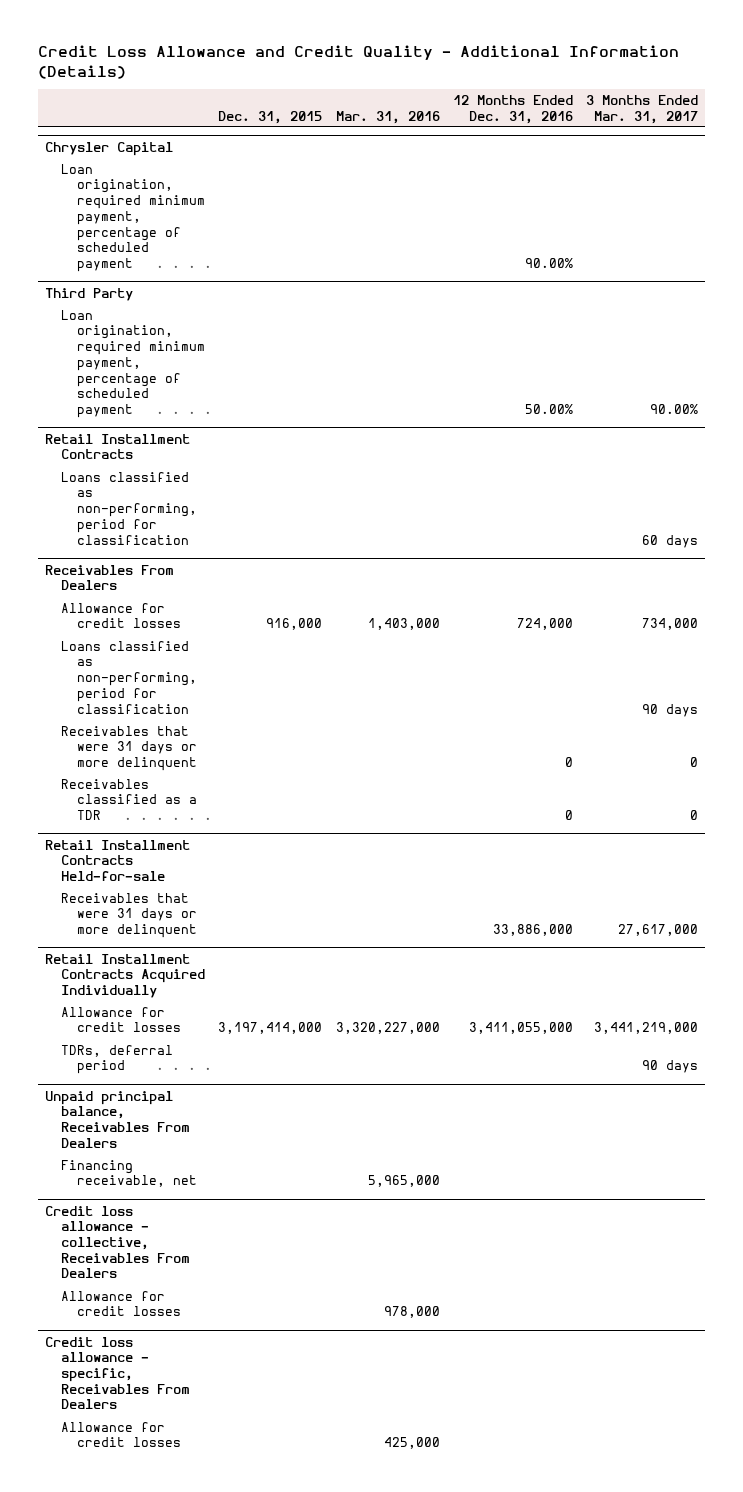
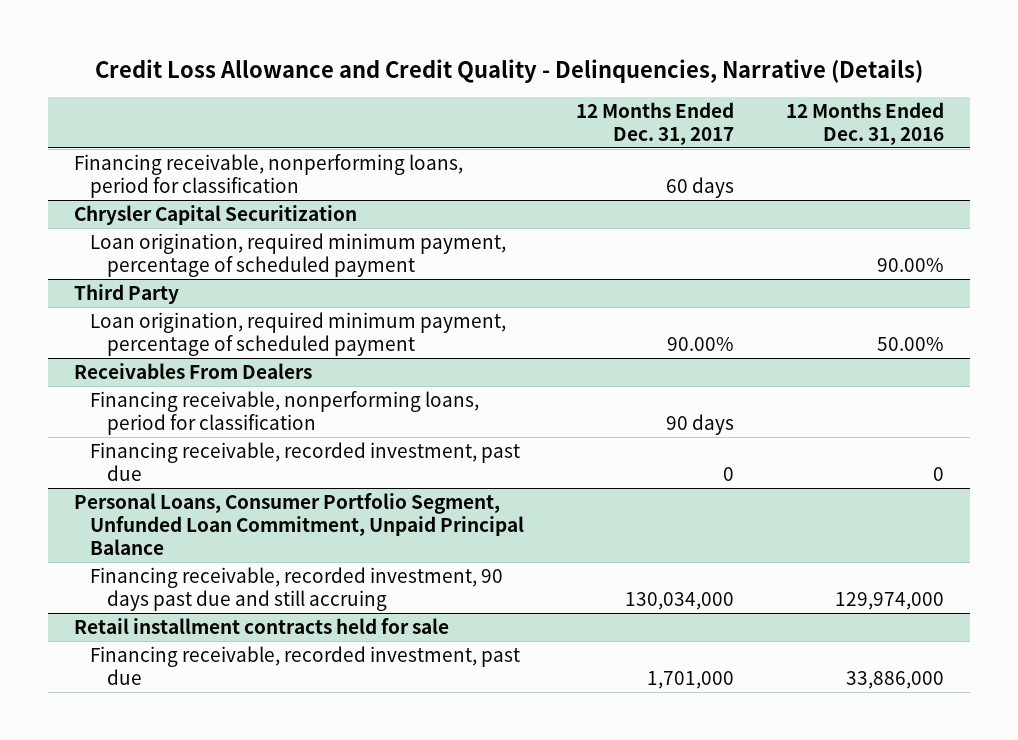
- Credit Loss Allowance and Credit Quality - Additional Information (Details)
+ Credit Loss Allowance and Credit Quality - Delinquencies, Narrative (Details)
- | Dec. 31, 2015 | Mar. 31, 2016 | 12 Months Ended Dec. 31, 2016 | 3 Months Ended Mar. 31, 2017
+ | 12 Months Ended Dec. 31, 2017 | 12 Months Ended Dec. 31, 2016
- Chrysler Capital
+ Financing receivable, nonperforming loans, period for classification | 60 days |
+ Chrysler Capital Securitization
- Retail Installment Contracts
- Loans classified as non-performing, period for classification | | | | 60 days
@ Receivables From Dealers
- Allowance for credit losses | 916,000 | 1,403,000 | 724,000 | 734,000
- Loans classified as non-performing, period for classification | | | | 90 days
- Receivables that were 31 days or more delinquent | | | 0 | 0
- Receivables classified as a TDR | | | 0 | 0
- Retail Installment Contracts Held-for-sale
- Receivables that were 31 days or more delinquent | | | 33,886,000 | 27,617,000
- Retail Installment Contracts Acquired Individually
- Allowance for credit losses | 3,197,414,000 | 3,320,227,000 | 3,411,055,000 | 3,441,219,000
- TDRs, deferral period | | | | 90 days
- Unpaid principal balance, Receivables From Dealers
- Financing receivable, net | | 5,965,000 | |
- Credit loss allowance - collective, Receivables From Dealers
- Allowance for credit losses | | 978,000 | |
- Credit loss allowance - specific, Receivables From Dealers
- Allowance for credit losses | | 425,000 | |
@ Receivables From Dealers
+ Financing receivable, nonperforming loans, period for classification | 90 days |
+ Financing receivable, recorded investment, past due | 0 | 0
+ Personal Loans, Consumer Portfolio Segment, Unfunded Loan Commitment, Unpaid Principal Balance
+ Financing receivable, recorded investment, 90 days past due and still accruing | 130,034,000 | 129,974,000
+ Retail installment contracts held for sale
+ Financing receivable, recorded investment, past due | 1,701,000 | 33,886,000

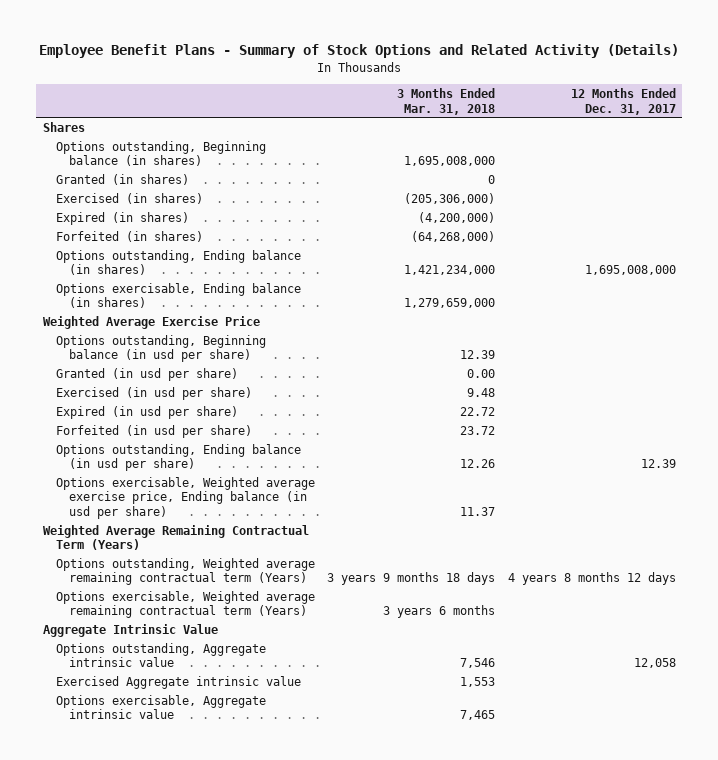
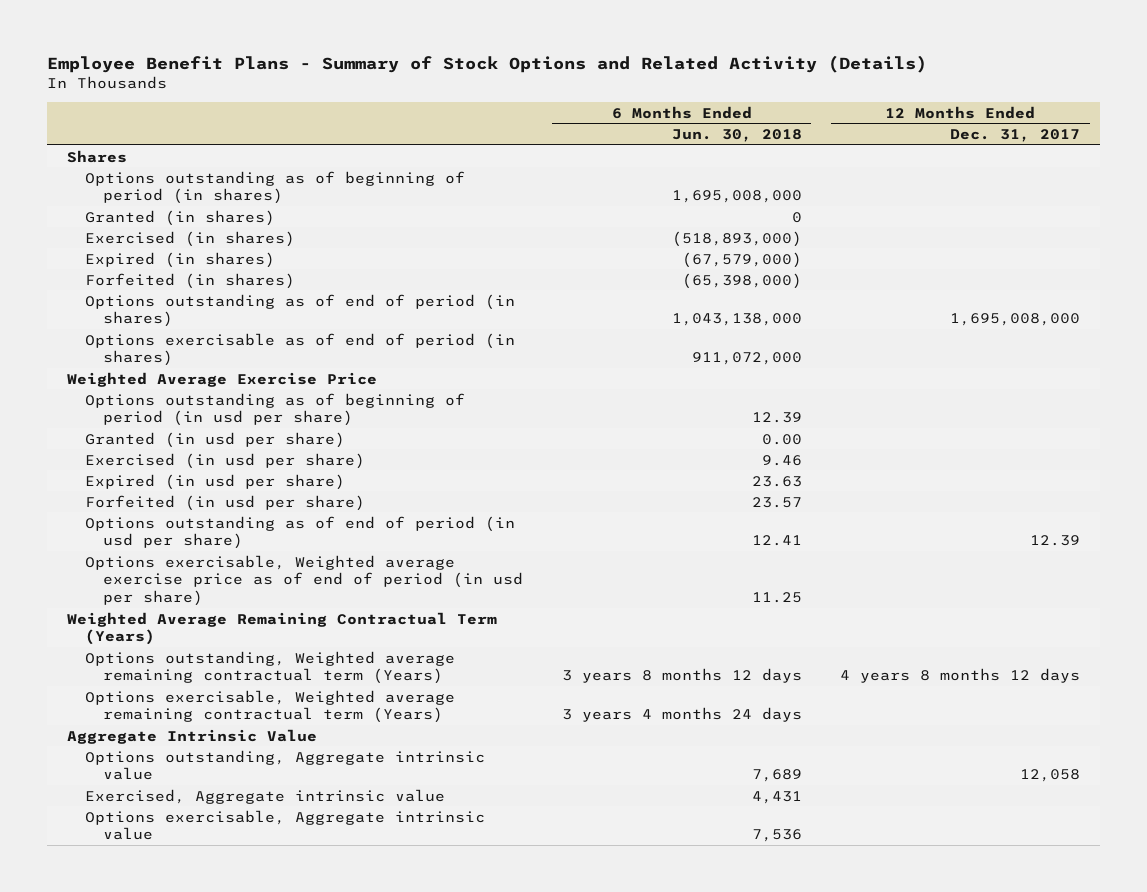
- | 3 Months Ended Mar. 31, 2018 | 12 Months Ended Dec. 31, 2017
+ | 6 Months Ended Jun. 30, 2018 | 12 Months Ended Dec. 31, 2017
- Options outstanding, Beginning balance (in shares) | 1,695,008,000 |
+ Options outstanding as of beginning of period (in shares) | 1,695,008,000 |
- Options outstanding, Ending balance (in shares) | 1,421,234,000 | 1,695,008,000
- Options exercisable, Ending balance (in shares) | 1,279,659,000 |
+ Options outstanding as of end of period (in shares) | 1,043,138,000 | 1,695,008,000
+ Options exercisable as of end of period (in shares) | 911,072,000 |
- Options outstanding, Beginning balance (in usd per share) | 12.39 |
+ Options outstanding as of beginning of period (in usd per share) | 12.39 |
- Options outstanding, Ending balance (in usd per share) | 12.26 | 12.39
- Options exercisable, Weighted average exercise price, Ending balance (in usd per share) | 11.37 |
+ Options outstanding as of end of period (in usd per share) | 12.41 | 12.39
+ Options exercisable, Weighted average exercise price as of end of period (in usd per share) | 11.25 |
- Exercised Aggregate intrinsic value | 1,553 |
+ Exercised, Aggregate intrinsic value | 4,431 |

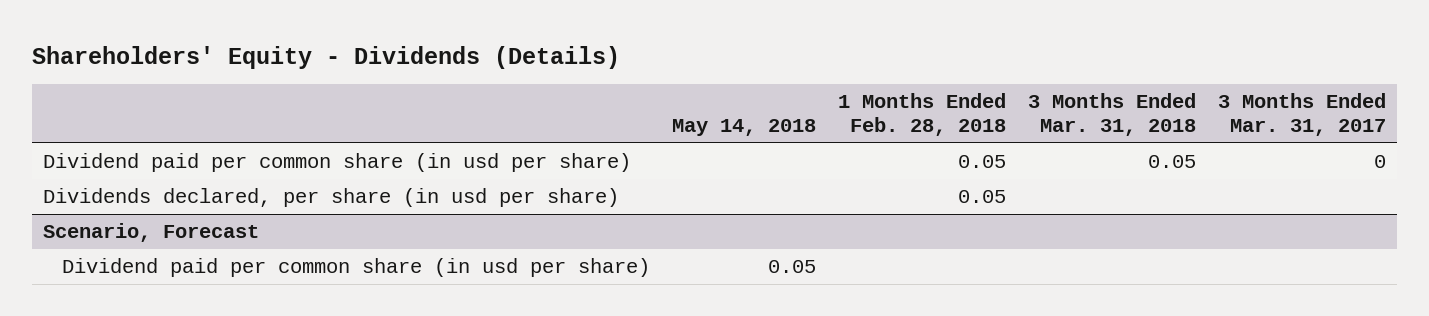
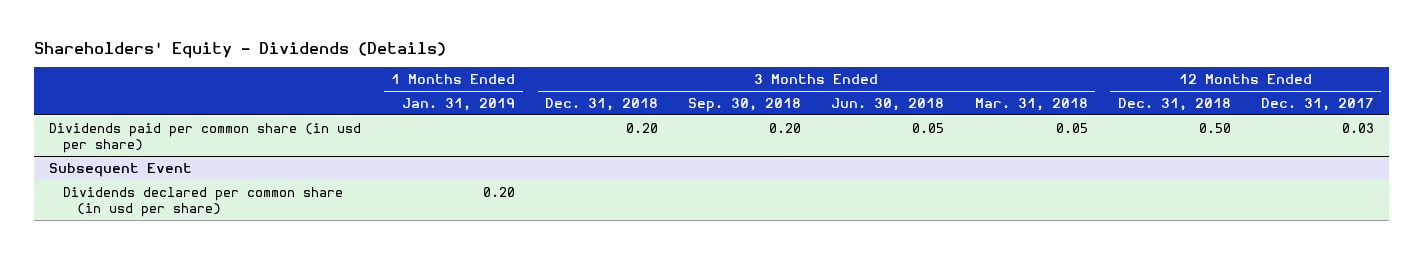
- | May 14, 2018 | 1 Months Ended Feb. 28, 2018 | 3 Months Ended Mar. 31, 2018 | 3 Months Ended Mar. 31, 2017
+ | 1 Months Ended Jan. 31, 2019 | 3 Months Ended Dec. 31, 2018 | 3 Months Ended Sep. 30, 2018 | 3 Months Ended Jun. 30, 2018 | 3 Months Ended Mar. 31, 2018 | 12 Months Ended Dec. 31, 2018 | 12 Months Ended Dec. 31, 2017
- Dividend paid per common share (in usd per share) | | 0.05 | 0.05 | 0
- Dividends declared, per share (in usd per share) | | 0.05 | |
- Scenario, Forecast
- Dividend paid per common share (in usd per share) | 0.05 | | |
+ Dividends paid per common share (in usd per share) | | 0.20 | 0.20 | 0.05 | 0.05 | 0.50 | 0.03
+ Subsequent Event
+ Dividends declared per common share (in usd per share) | 0.20 | | | | | |

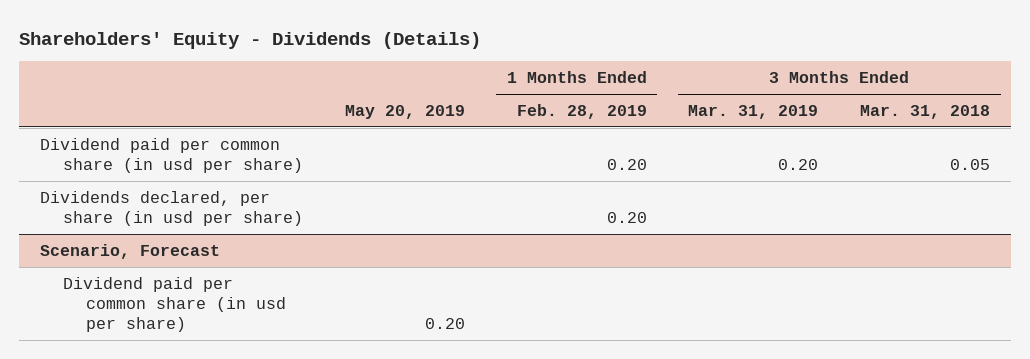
- | 1 Months Ended Jan. 31, 2019 | 3 Months Ended Dec. 31, 2018 | 3 Months Ended Sep. 30, 2018 | 3 Months Ended Jun. 30, 2018 | 3 Months Ended Mar. 31, 2018 | 12 Months Ended Dec. 31, 2018 | 12 Months Ended Dec. 31, 2017
+ | May 20, 2019 | 1 Months Ended Feb. 28, 2019 | 3 Months Ended Mar. 31, 2019 | 3 Months Ended Mar. 31, 2018
- Dividends paid per common share (in usd per share) | | 0.20 | 0.20 | 0.05 | 0.05 | 0.50 | 0.03
- Subsequent Event
- Dividends declared per common share (in usd per share) | 0.20 | | | | | |
+ Dividend paid per common share (in usd per share) | | 0.20 | 0.20 | 0.05
+ Dividends declared, per share (in usd per share) | | 0.20 | |
+ Scenario, Forecast
+ Dividend paid per common share (in usd per share) | 0.20 | | |

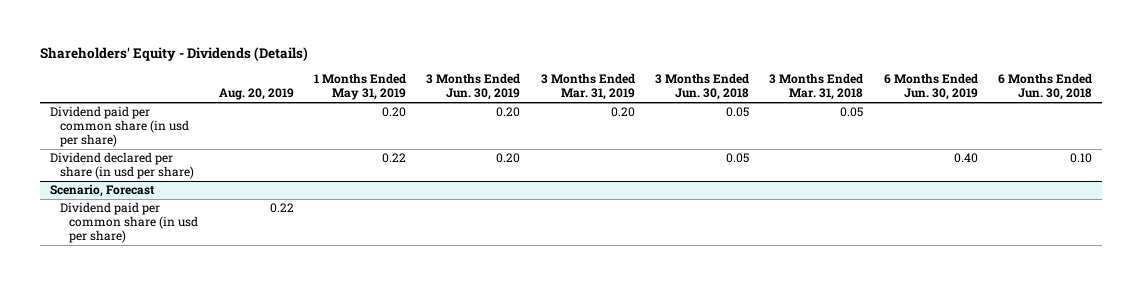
- | May 20, 2019 | 1 Months Ended Feb. 28, 2019 | 3 Months Ended Mar. 31, 2019 | 3 Months Ended Mar. 31, 2018
+ | Aug. 20, 2019 | 1 Months Ended May 31, 2019 | 3 Months Ended Jun. 30, 2019 | 3 Months Ended Mar. 31, 2019 | 3 Months Ended Jun. 30, 2018 | 3 Months Ended Mar. 31, 2018 | 6 Months Ended Jun. 30, 2019 | 6 Months Ended Jun. 30, 2018
- Dividends declared, per share (in usd per share) | | 0.20 | |
+ Dividend declared per share (in usd per share) | | 0.22 | 0.20 | | 0.05 | | 0.40 | 0.10

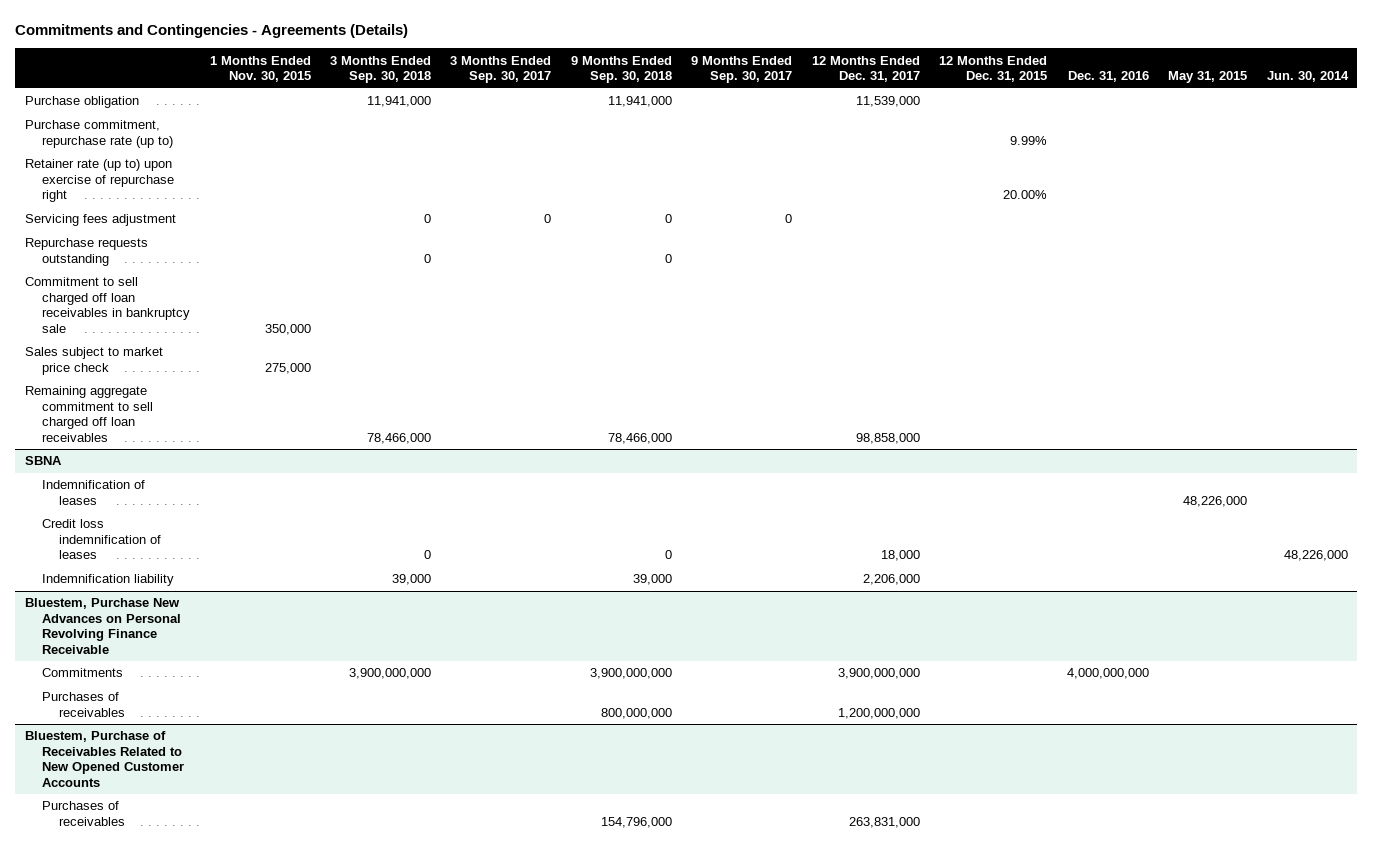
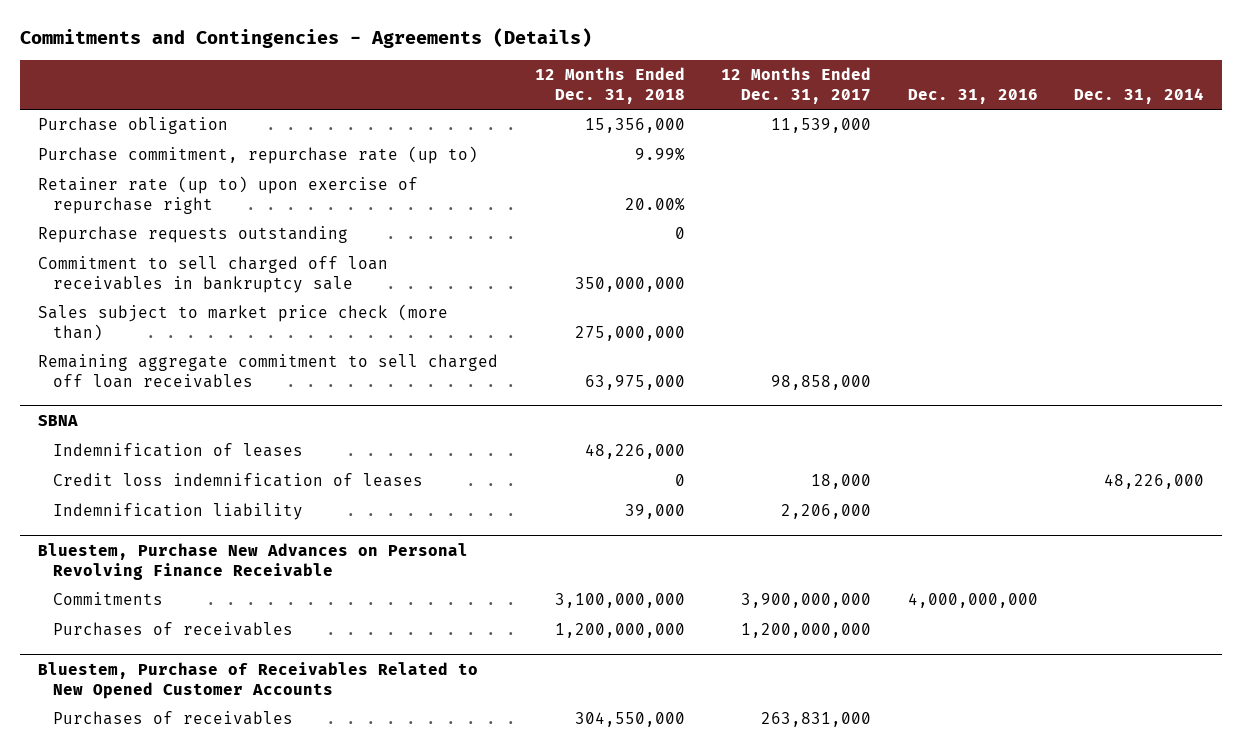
- | 1 Months Ended Nov. 30, 2015 | 3 Months Ended Sep. 30, 2018 | 3 Months Ended Sep. 30, 2017 | 9 Months Ended Sep. 30, 2018 | 9 Months Ended Sep. 30, 2017 | 12 Months Ended Dec. 31, 2017 | 12 Months Ended Dec. 31, 2015 | Dec. 31, 2016 | May 31, 2015 | Jun. 30, 2014
+ | 12 Months Ended Dec. 31, 2018 | 12 Months Ended Dec. 31, 2017 | Dec. 31, 2016 | Dec. 31, 2014
- Servicing fees adjustment | | 0 | 0 | 0 | 0 | | | | |
- Sales subject to market price check | 275,000 | | | | | | | | |
+ Sales subject to market price check (more than) | 275,000,000 | | |

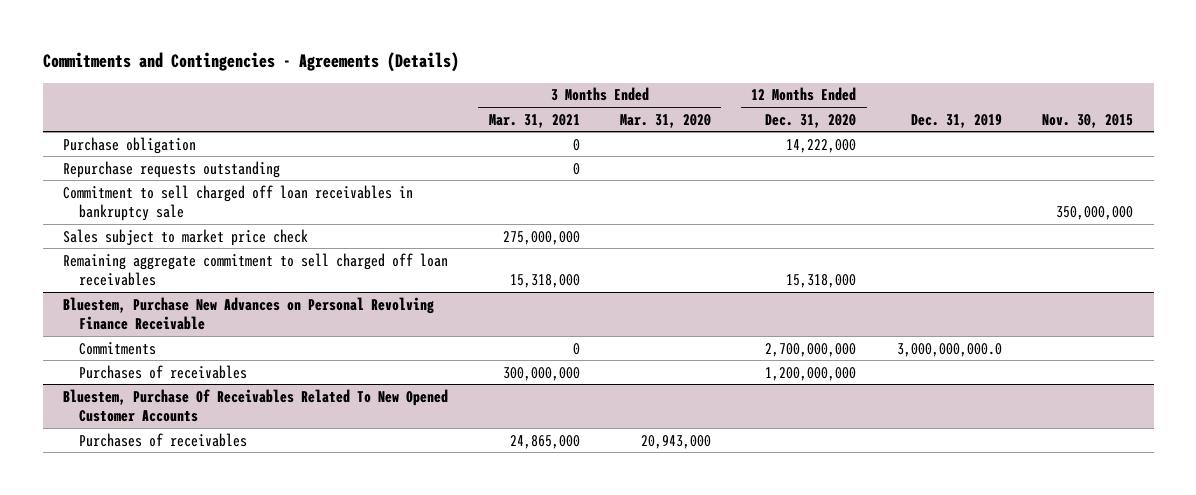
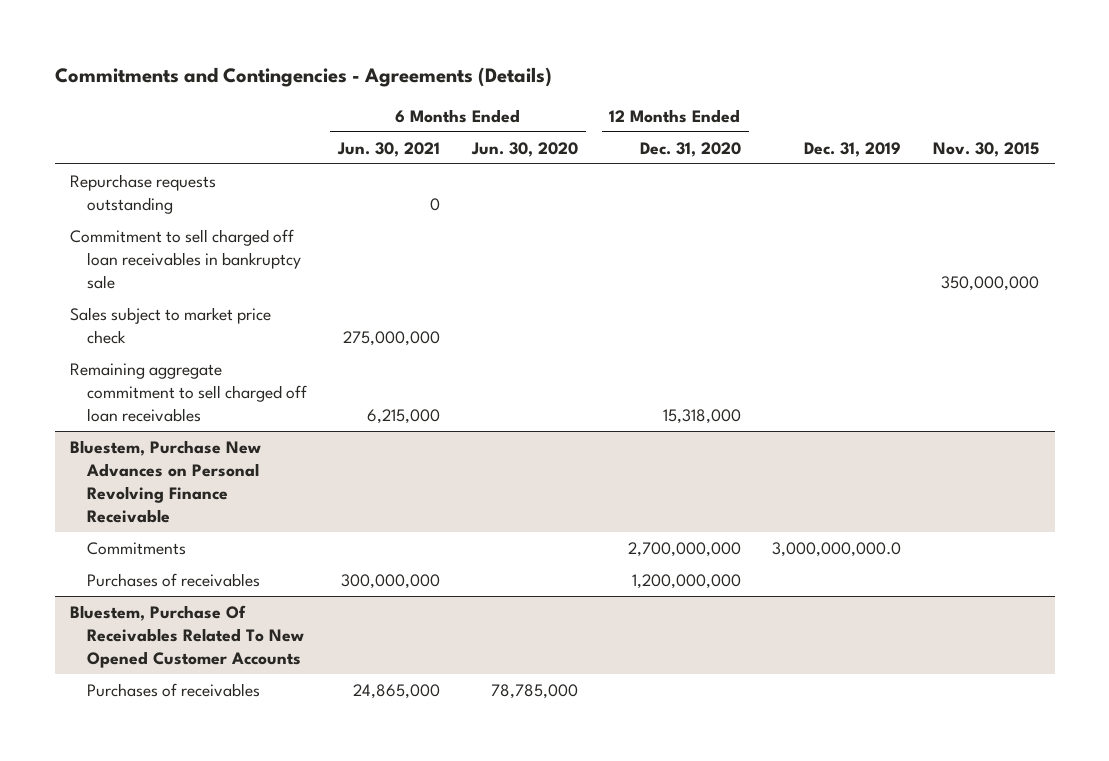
- | 3 Months Ended Mar. 31, 2021 | 3 Months Ended Mar. 31, 2020 | 12 Months Ended Dec. 31, 2020 | Dec. 31, 2019 | Nov. 30, 2015
+ | 6 Months Ended Jun. 30, 2021 | 6 Months Ended Jun. 30, 2020 | 12 Months Ended Dec. 31, 2020 | Dec. 31, 2019 | Nov. 30, 2015
- Purchase obligation | 0 | | 14,222,000 | |

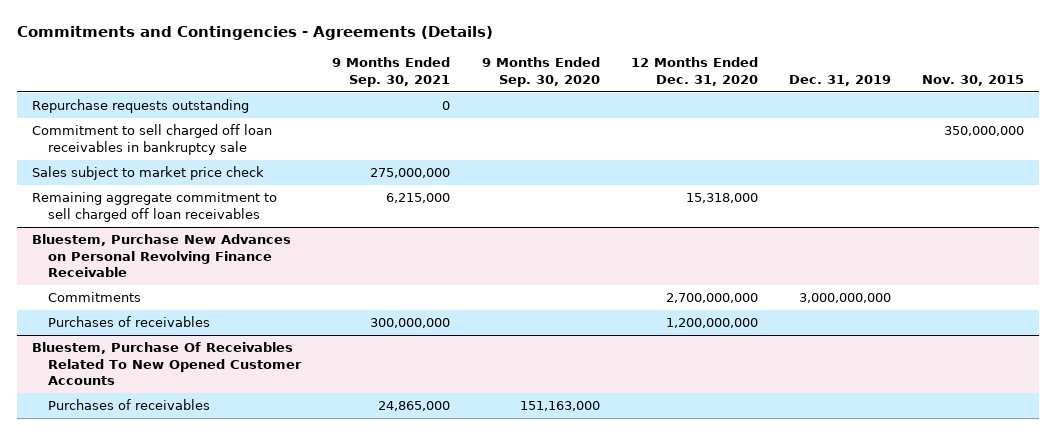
- | 6 Months Ended Jun. 30, 2021 | 6 Months Ended Jun. 30, 2020 | 12 Months Ended Dec. 31, 2020 | Dec. 31, 2019 | Nov. 30, 2015
+ | 9 Months Ended Sep. 30, 2021 | 9 Months Ended Sep. 30, 2020 | 12 Months Ended Dec. 31, 2020 | Dec. 31, 2019 | Nov. 30, 2015
@ Bluestem, Purchase New Advances on Personal Revolving Finance Receivable
- Commitments | | | 2,700,000,000 | 3,000,000,000.0 |
+ Commitments | | | 2,700,000,000 | 3,000,000,000 |

